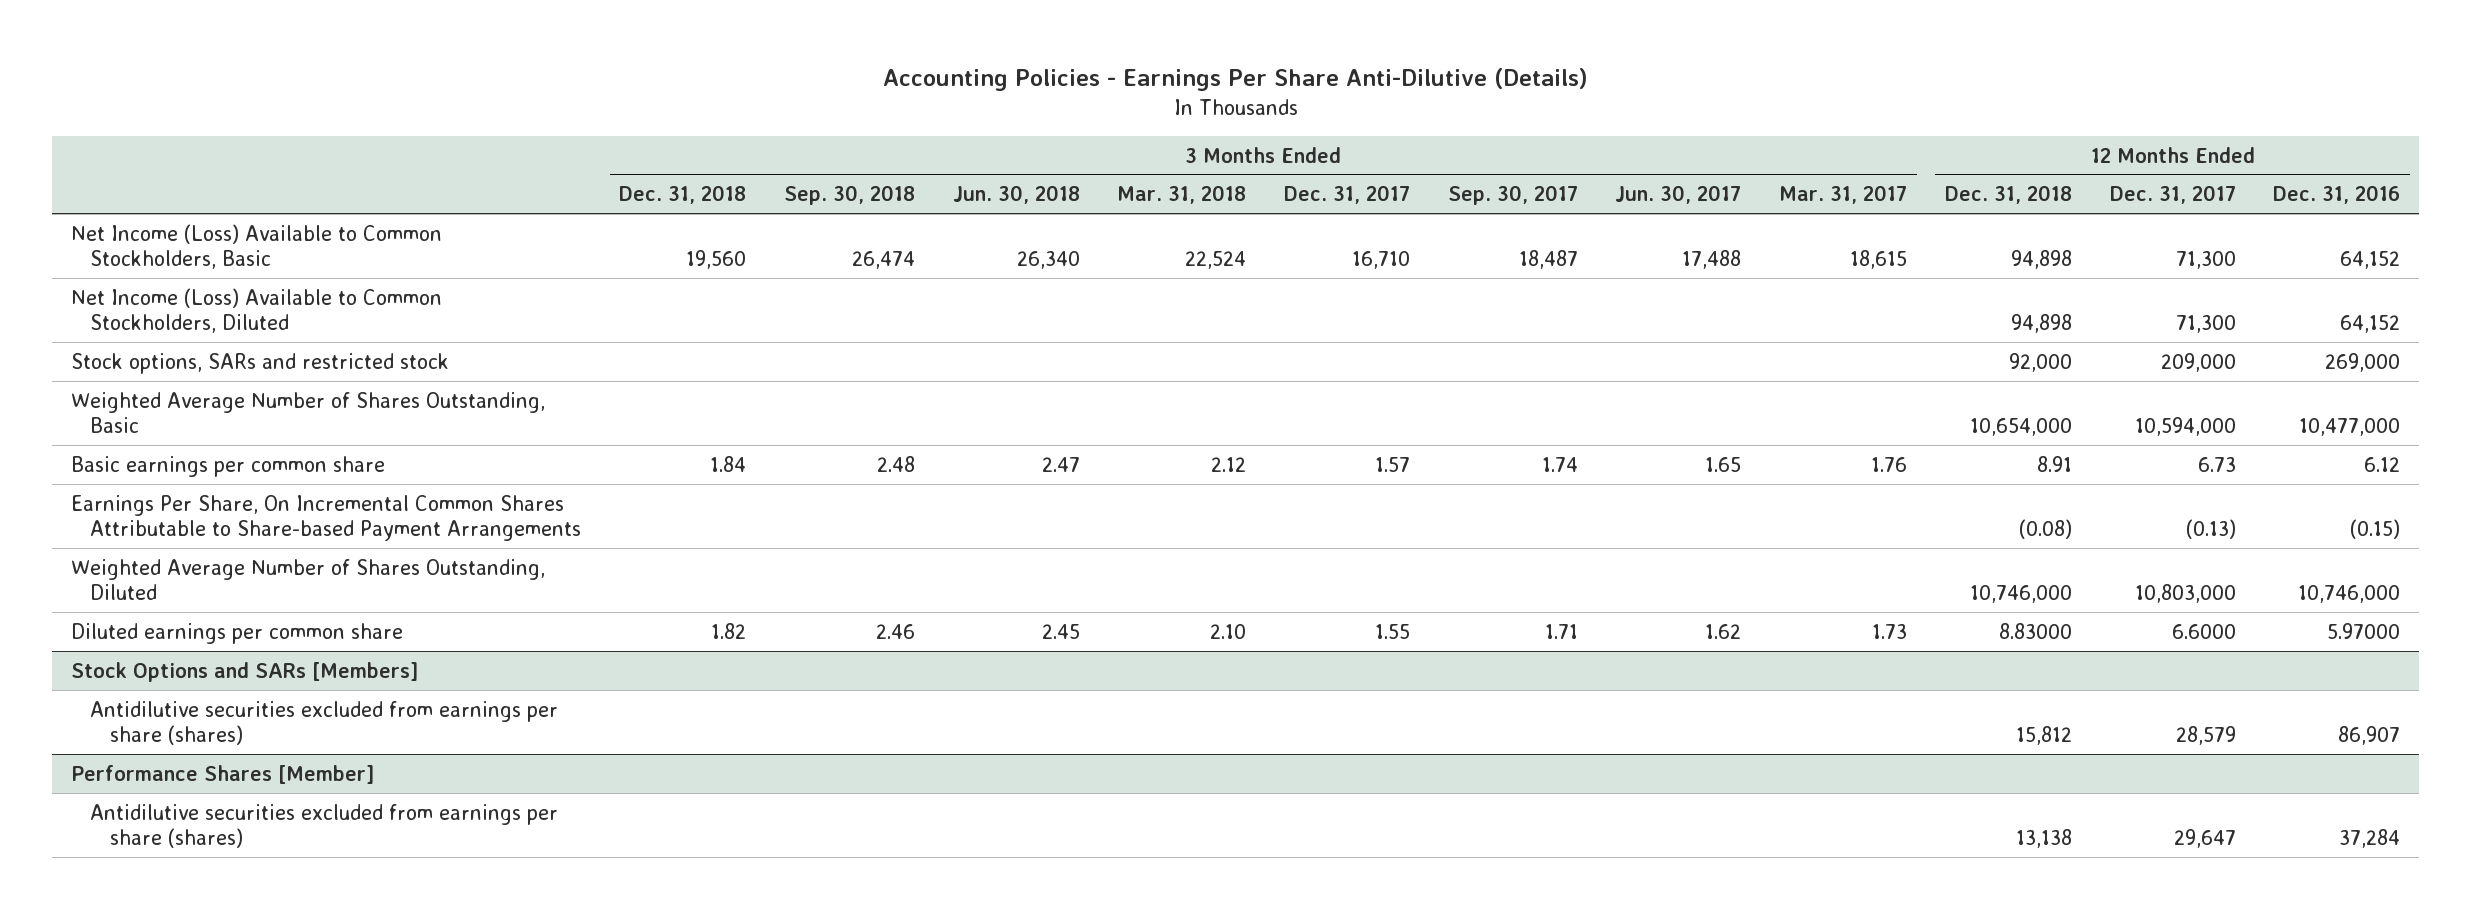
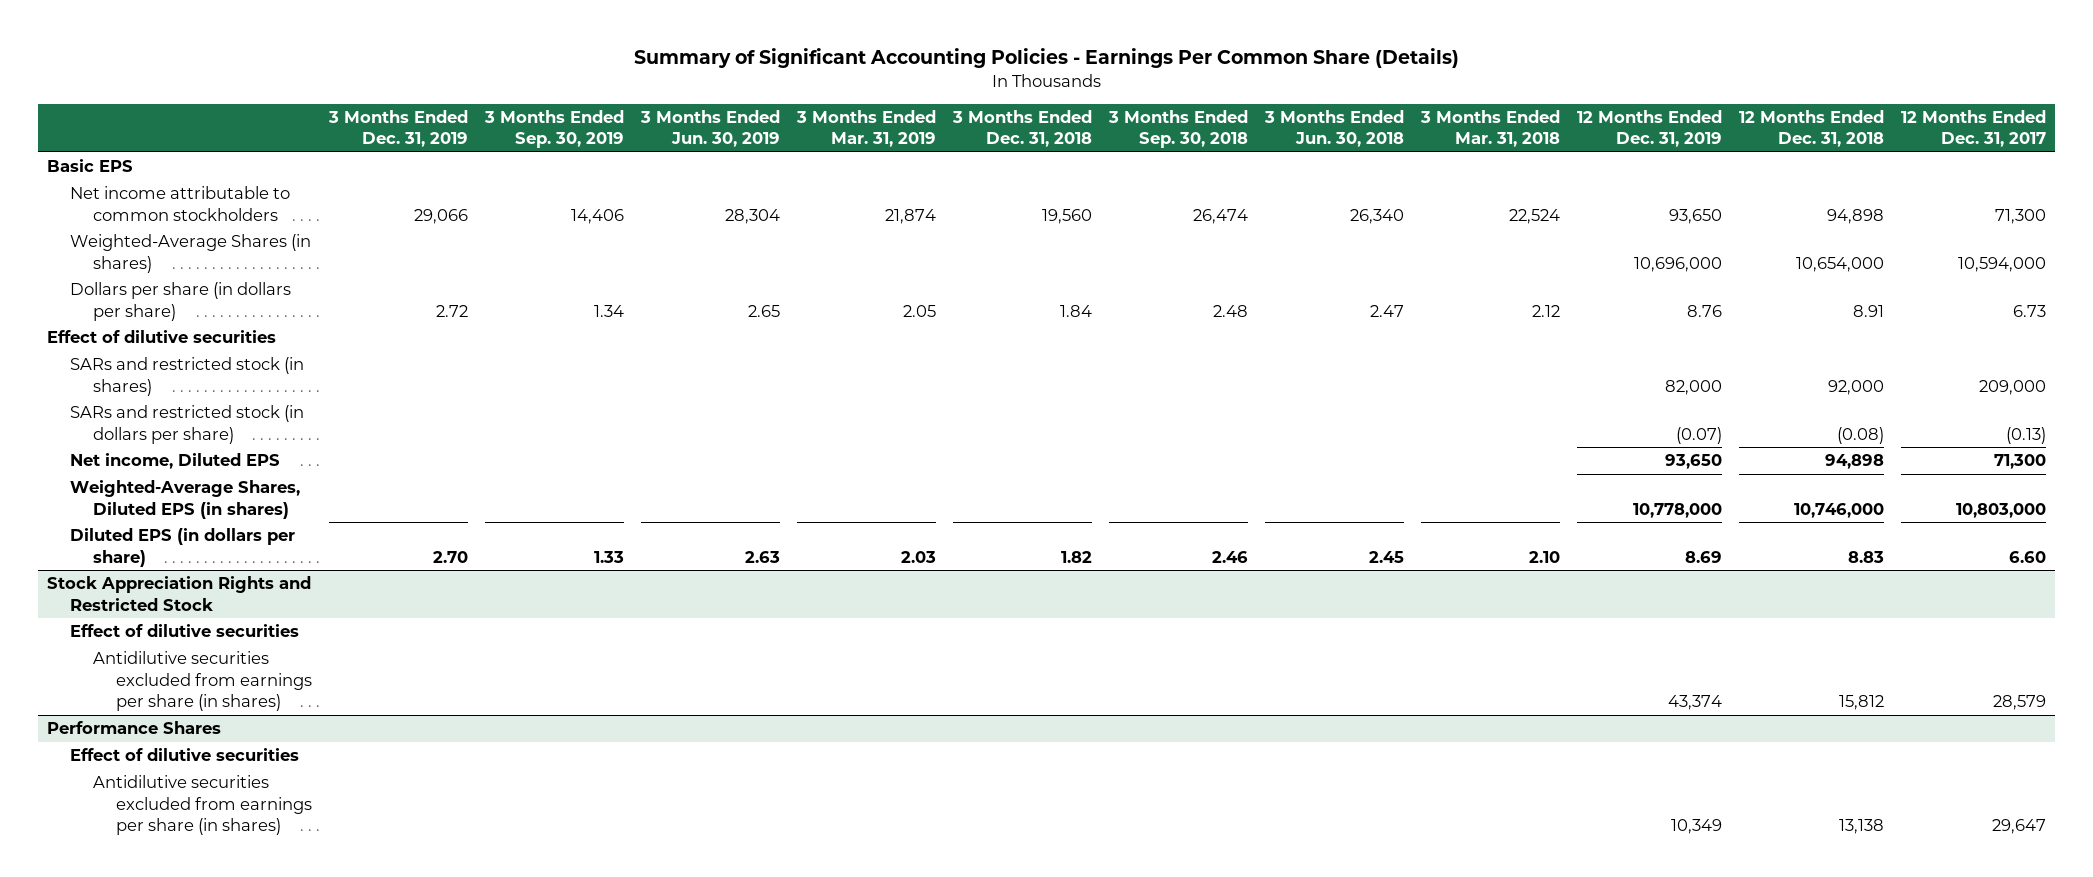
- Accounting Policies - Earnings Per Share Anti-Dilutive (Details)
+ Summary of Significant Accounting Policies - Earnings Per Common Share (Details)
- | 3 Months Ended Dec. 31, 2018 | 3 Months Ended Sep. 30, 2018 | 3 Months Ended Jun. 30, 2018 | 3 Months Ended Mar. 31, 2018 | 3 Months Ended Dec. 31, 2017 | 3 Months Ended Sep. 30, 2017 | 3 Months Ended Jun. 30, 2017 | 3 Months Ended Mar. 31, 2017 | 12 Months Ended Dec. 31, 2018 | 12 Months Ended Dec. 31, 2017 | 12 Months Ended Dec. 31, 2016
+ | 3 Months Ended Dec. 31, 2019 | 3 Months Ended Sep. 30, 2019 | 3 Months Ended Jun. 30, 2019 | 3 Months Ended Mar. 31, 2019 | 3 Months Ended Dec. 31, 2018 | 3 Months Ended Sep. 30, 2018 | 3 Months Ended Jun. 30, 2018 | 3 Months Ended Mar. 31, 2018 | 12 Months Ended Dec. 31, 2019 | 12 Months Ended Dec. 31, 2018 | 12 Months Ended Dec. 31, 2017
- Net Income (Loss) Available to Common Stockholders, Basic | 19,560 | 26,474 | 26,340 | 22,524 | 16,710 | 18,487 | 17,488 | 18,615 | 94,898 | 71,300 | 64,152
- Net Income (Loss) Available to Common Stockholders, Diluted | | | | | | | | | 94,898 | 71,300 | 64,152
- Stock options, SARs and restricted stock | | | | | | | | | 92,000 | 209,000 | 269,000
- Weighted Average Number of Shares Outstanding, Basic | | | | | | | | | 10,654,000 | 10,594,000 | 10,477,000
- Basic earnings per common share | 1.84 | 2.48 | 2.47 | 2.12 | 1.57 | 1.74 | 1.65 | 1.76 | 8.91 | 6.73 | 6.12
- Earnings Per Share, On Incremental Common Shares Attributable to Share-based Payment Arrangements | | | | | | | | | (0.08) | (0.13) | (0.15)
- Weighted Average Number of Shares Outstanding, Diluted | | | | | | | | | 10,746,000 | 10,803,000 | 10,746,000
- Diluted earnings per common share | 1.82 | 2.46 | 2.45 | 2.10 | 1.55 | 1.71 | 1.62 | 1.73 | 8.83000 | 6.6000 | 5.97000
- Stock Options and SARs [Members]
- Antidilutive securities excluded from earnings per share (shares) | | | | | | | | | 15,812 | 28,579 | 86,907
- Performance Shares [Member]
- Antidilutive securities excluded from earnings per share (shares) | | | | | | | | | 13,138 | 29,647 | 37,284
+ Basic EPS
+ Net income attributable to common stockholders | 29,066 | 14,406 | 28,304 | 21,874 | 19,560 | 26,474 | 26,340 | 22,524 | 93,650 | 94,898 | 71,300
+ Weighted-Average Shares (in shares) | | | | | | | | | 10,696,000 | 10,654,000 | 10,594,000
+ Dollars per share (in dollars per share) | 2.72 | 1.34 | 2.65 | 2.05 | 1.84 | 2.48 | 2.47 | 2.12 | 8.76 | 8.91 | 6.73
+ Effect of dilutive securities
+ SARs and restricted stock (in shares) | | | | | | | | | 82,000 | 92,000 | 209,000
+ SARs and restricted stock (in dollars per share) | | | | | | | | | (0.07) | (0.08) | (0.13)
+ Net income, Diluted EPS | | | | | | | | | 93,650 | 94,898 | 71,300
+ Weighted-Average Shares, Diluted EPS (in shares) | | | | | | | | | 10,778,000 | 10,746,000 | 10,803,000
+ Diluted EPS (in dollars per share) | 2.70 | 1.33 | 2.63 | 2.03 | 1.82 | 2.46 | 2.45 | 2.10 | 8.69 | 8.83 | 6.60
+ Stock Appreciation Rights and Restricted Stock
+ Effect of dilutive securities
+ Antidilutive securities excluded from earnings per share (in shares) | | | | | | | | | 43,374 | 15,812 | 28,579
+ Performance Shares
+ Effect of dilutive securities
+ Antidilutive securities excluded from earnings per share (in shares) | | | | | | | | | 10,349 | 13,138 | 29,647

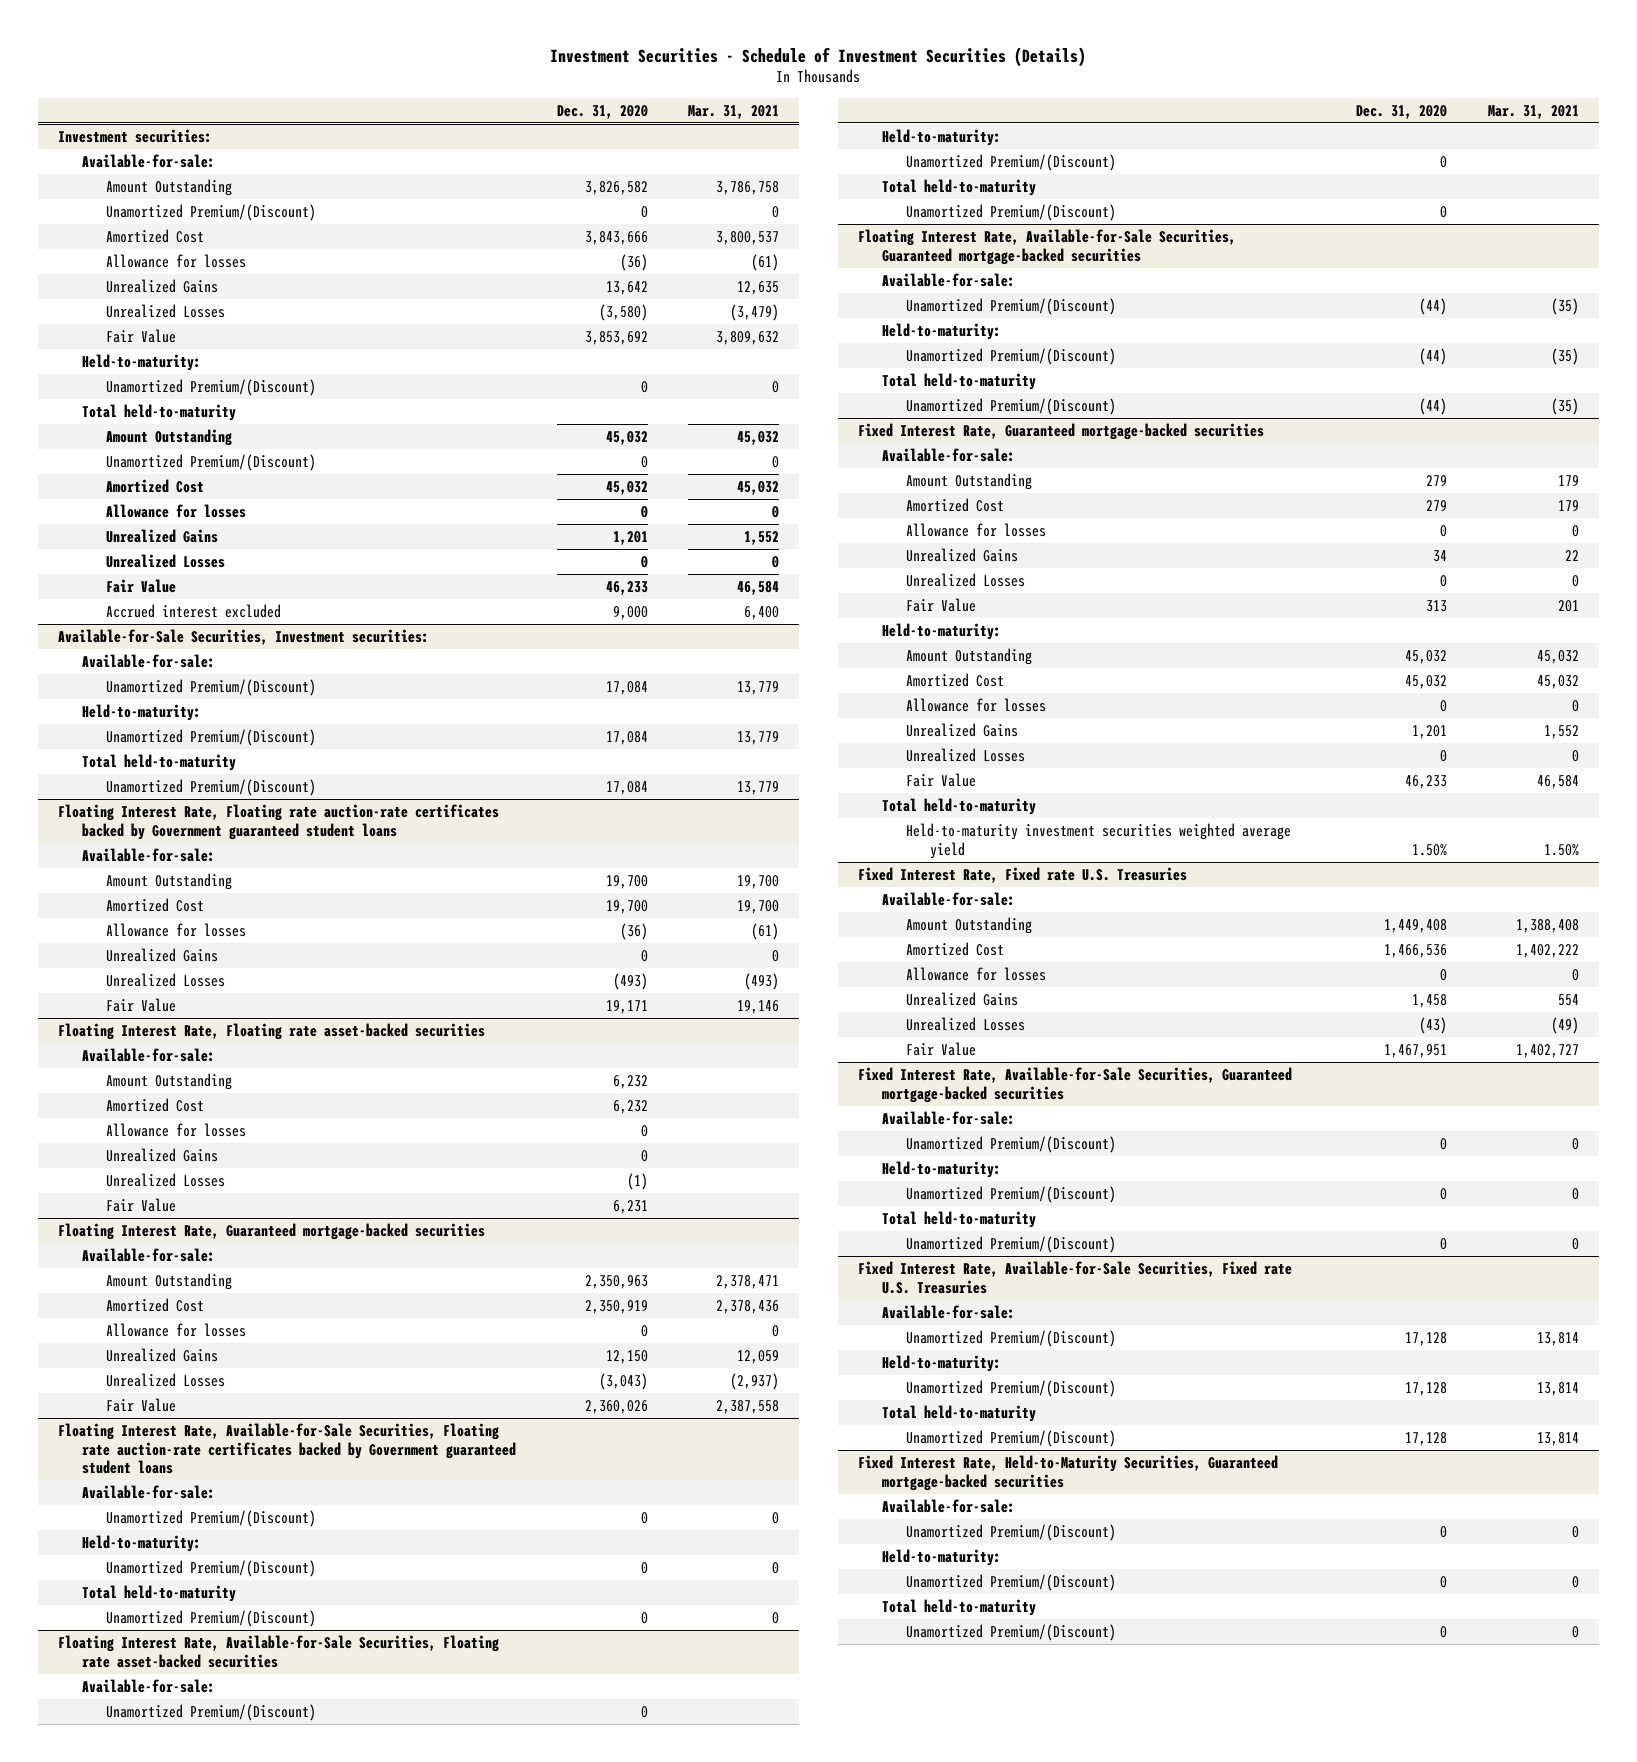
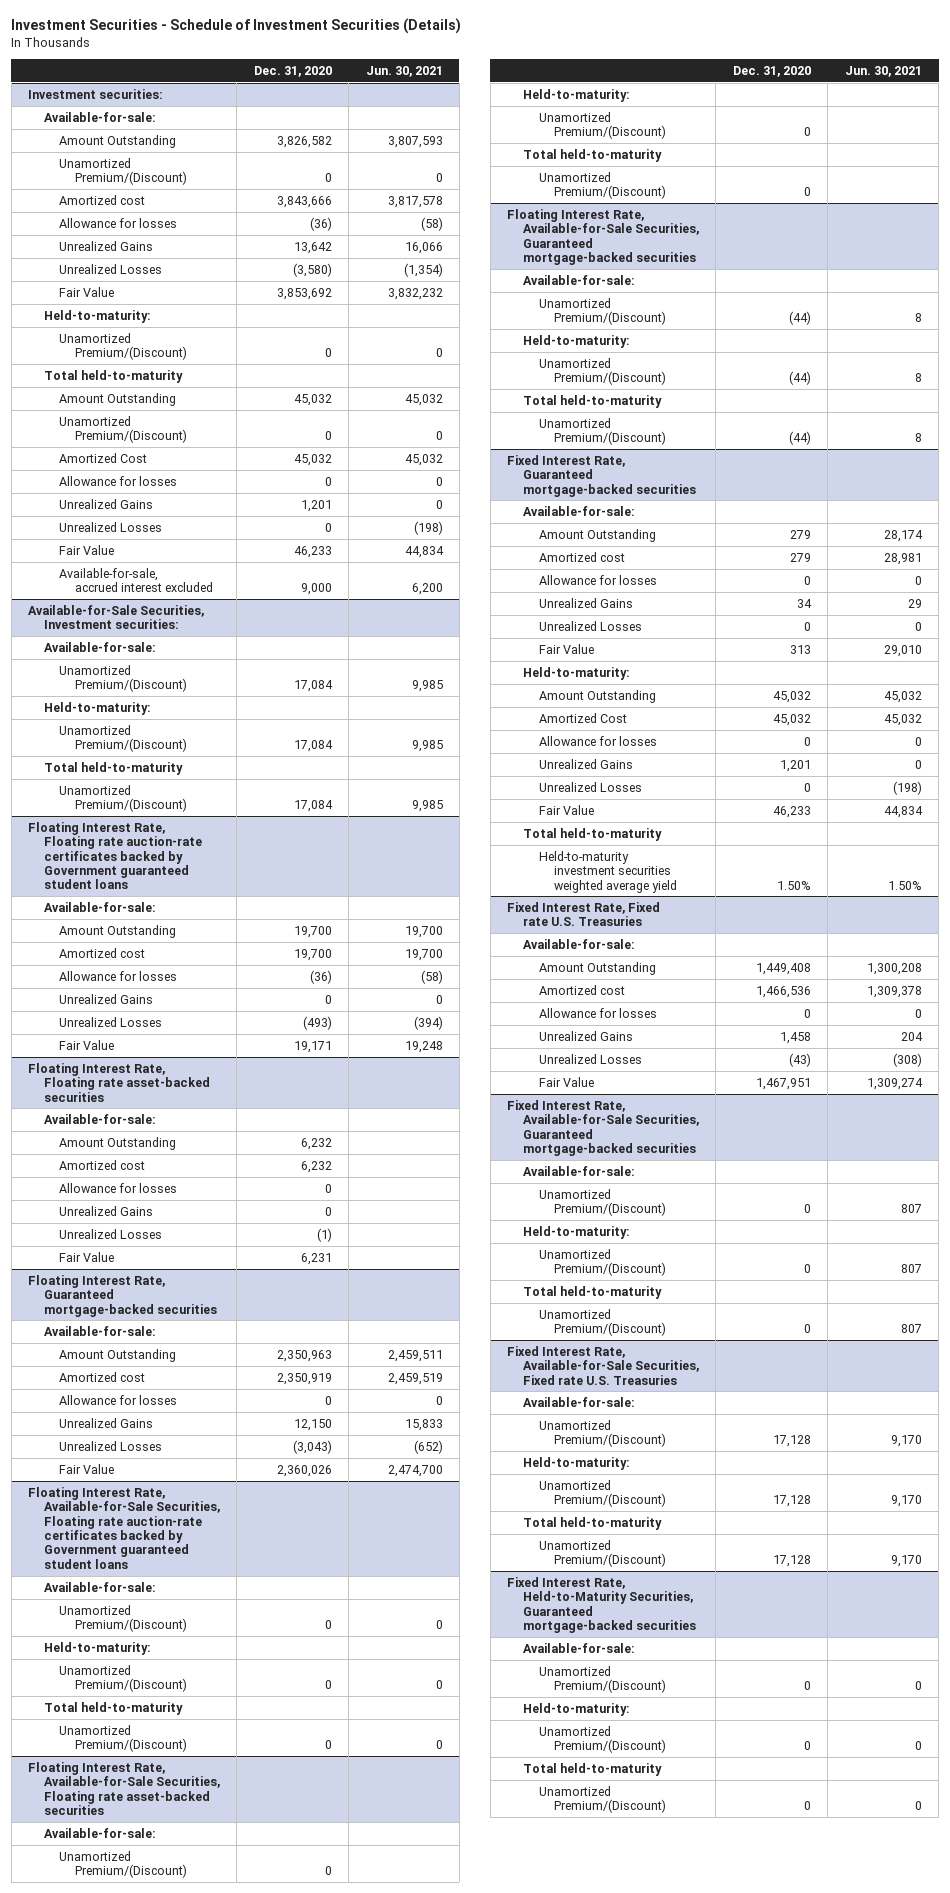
- | Dec. 31, 2020 | Mar. 31, 2021
+ | Dec. 31, 2020 | Jun. 30, 2021
@ Investment securities:
- Amortized Cost | 3,843,666 | 3,800,537
+ Amortized cost | 3,843,666 | 3,817,578
- Accrued interest excluded | 9,000 | 6,400
+ Available-for-sale, accrued interest excluded | 9,000 | 6,200
@ Floating Interest Rate, Floating rate auction-rate certificates backed by Government guaranteed student loans
- Amortized Cost | 19,700 | 19,700
+ Amortized cost | 19,700 | 19,700
@ Floating Interest Rate, Floating rate asset-backed securities
- Amortized Cost | 6,232 |
+ Amortized cost | 6,232 |
@ Floating Interest Rate, Guaranteed mortgage-backed securities
- Amortized Cost | 2,350,919 | 2,378,436
+ Amortized cost | 2,350,919 | 2,459,519
@ Fixed Interest Rate, Guaranteed mortgage-backed securities
- Amortized Cost | 279 | 179
+ Amortized cost | 279 | 28,981
@ Fixed Interest Rate, Fixed rate U.S. Treasuries
- Amortized Cost | 1,466,536 | 1,402,222
+ Amortized cost | 1,466,536 | 1,309,378

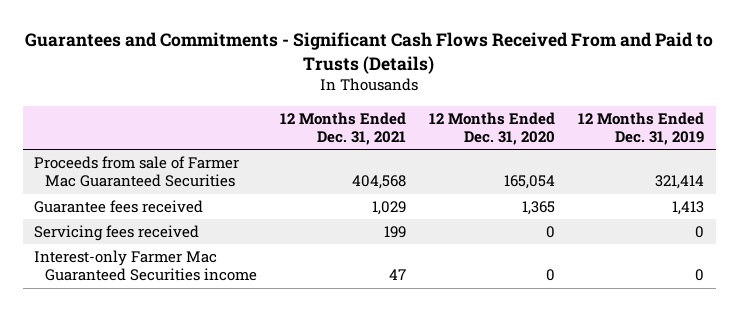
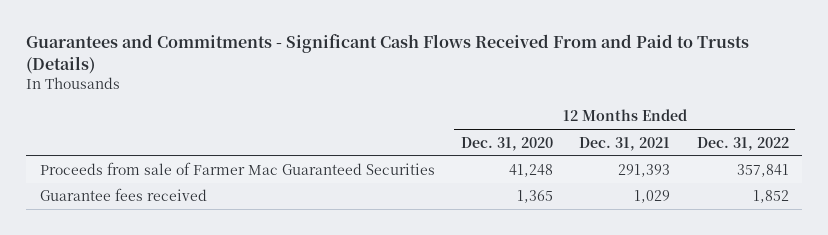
- | 12 Months Ended Dec. 31, 2021 | 12 Months Ended Dec. 31, 2020 | 12 Months Ended Dec. 31, 2019
+ | 12 Months Ended Dec. 31, 2020 | 12 Months Ended Dec. 31, 2021 | 12 Months Ended Dec. 31, 2022
- Proceeds from sale of Farmer Mac Guaranteed Securities | 404,568 | 165,054 | 321,414
+ Proceeds from sale of Farmer Mac Guaranteed Securities | 41,248 | 291,393 | 357,841
- Servicing fees received | 199 | 0 | 0
- Interest-only Farmer Mac Guaranteed Securities income | 47 | 0 | 0

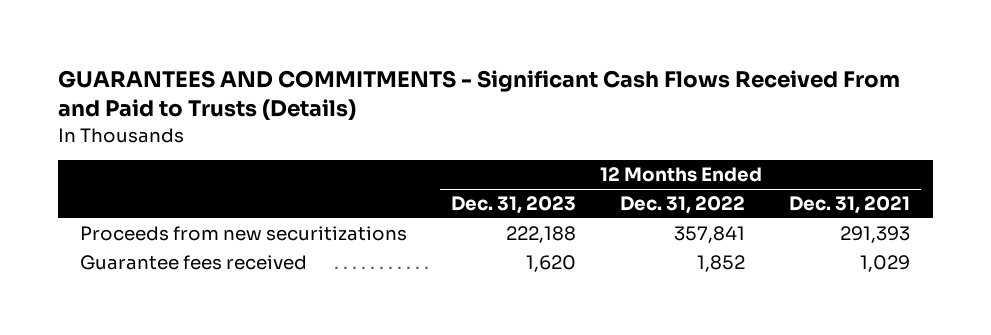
- Guarantees and Commitments - Significant Cash Flows Received From and Paid to Trusts (Details)
+ GUARANTEES AND COMMITMENTS - Significant Cash Flows Received From and Paid to Trusts (Details)
- | 12 Months Ended Dec. 31, 2020 | 12 Months Ended Dec. 31, 2021 | 12 Months Ended Dec. 31, 2022
+ | 12 Months Ended Dec. 31, 2023 | 12 Months Ended Dec. 31, 2022 | 12 Months Ended Dec. 31, 2021
- Proceeds from sale of Farmer Mac Guaranteed Securities | 41,248 | 291,393 | 357,841
+ Proceeds from new securitizations | 222,188 | 357,841 | 291,393

